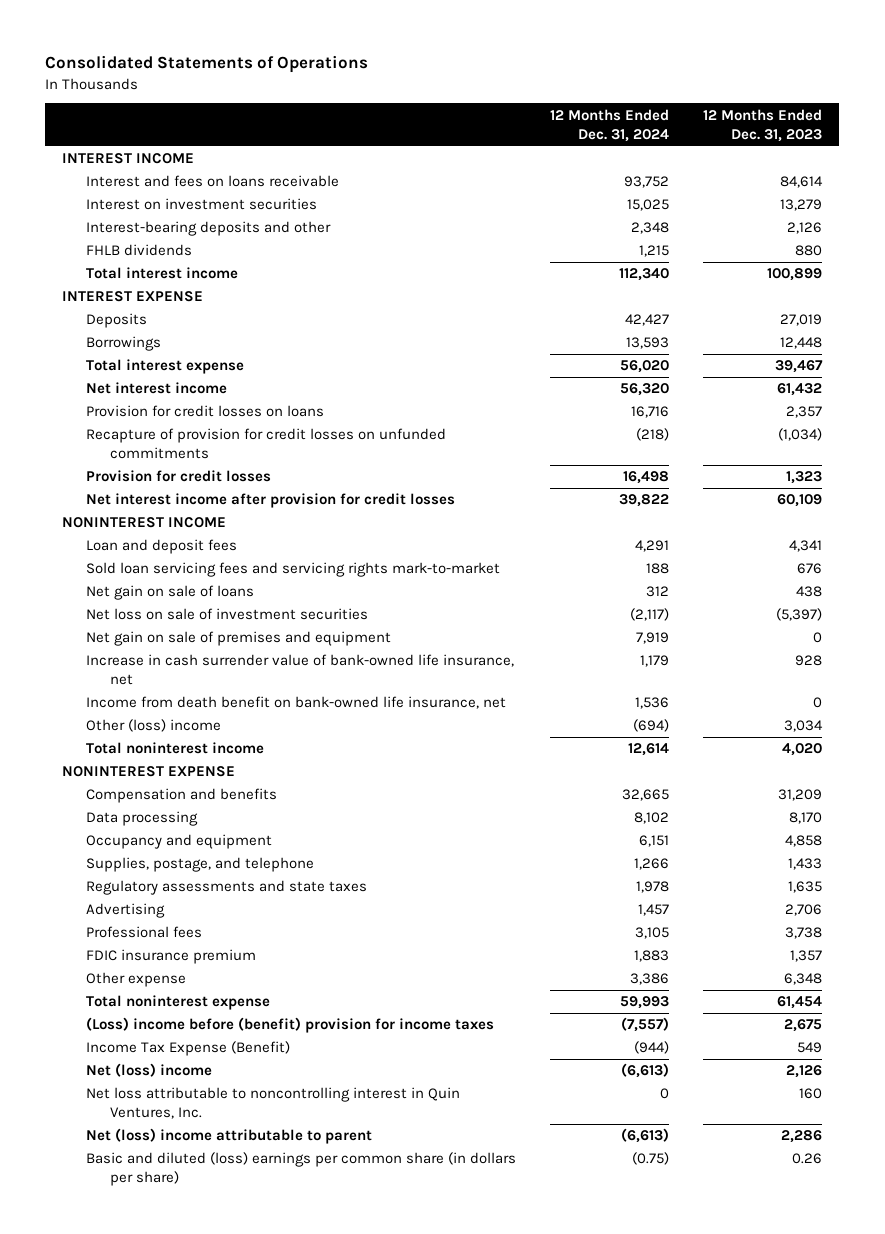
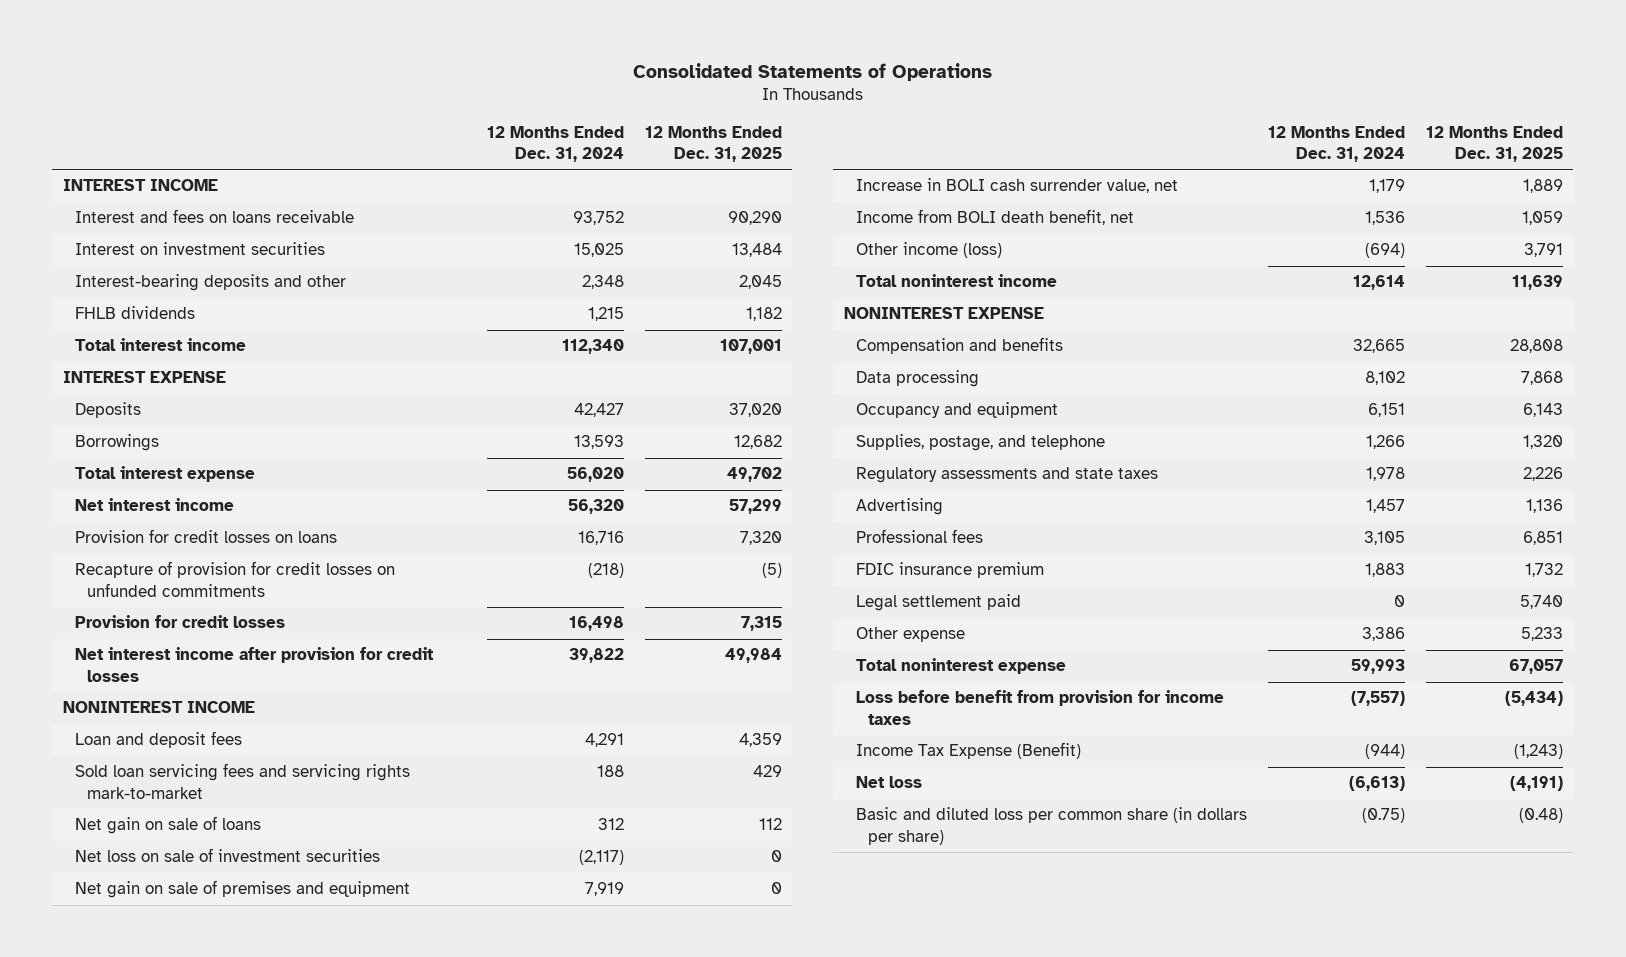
- | 12 Months Ended Dec. 31, 2024 | 12 Months Ended Dec. 31, 2023
+ | 12 Months Ended Dec. 31, 2024 | 12 Months Ended Dec. 31, 2025
- Increase in cash surrender value of bank-owned life insurance, net | 1,179 | 928
- Income from death benefit on bank-owned life insurance, net | 1,536 | 0
- Other (loss) income | (694) | 3,034
+ Increase in BOLI cash surrender value, net | 1,179 | 1,889
+ Income from BOLI death benefit, net | 1,536 | 1,059
+ Other income (loss) | (694) | 3,791
+ Legal settlement paid | 0 | 5,740
- (Loss) income before (benefit) provision for income taxes | (7,557) | 2,675
+ Loss before benefit from provision for income taxes | (7,557) | (5,434)
- Net (loss) income | (6,613) | 2,126
- Net loss attributable to noncontrolling interest in Quin Ventures, Inc. | 0 | 160
- Net (loss) income attributable to parent | (6,613) | 2,286
- Basic and diluted (loss) earnings per common share (in dollars per share) | (0.75) | 0.26
+ Net loss | (6,613) | (4,191)
+ Basic and diluted loss per common share (in dollars per share) | (0.75) | (0.48)

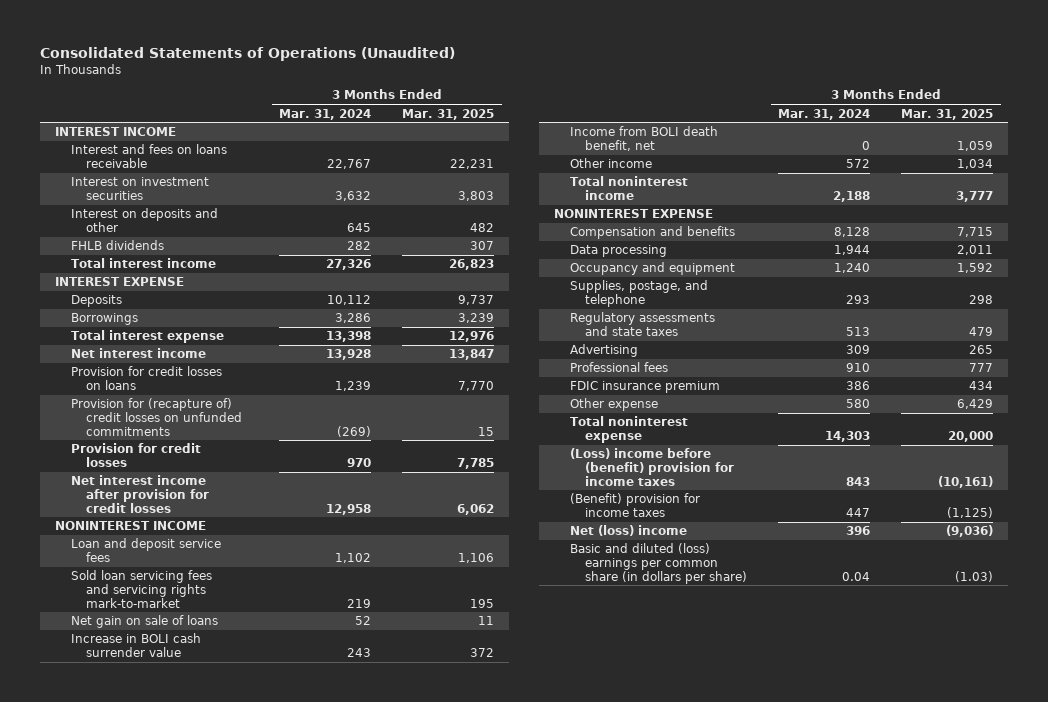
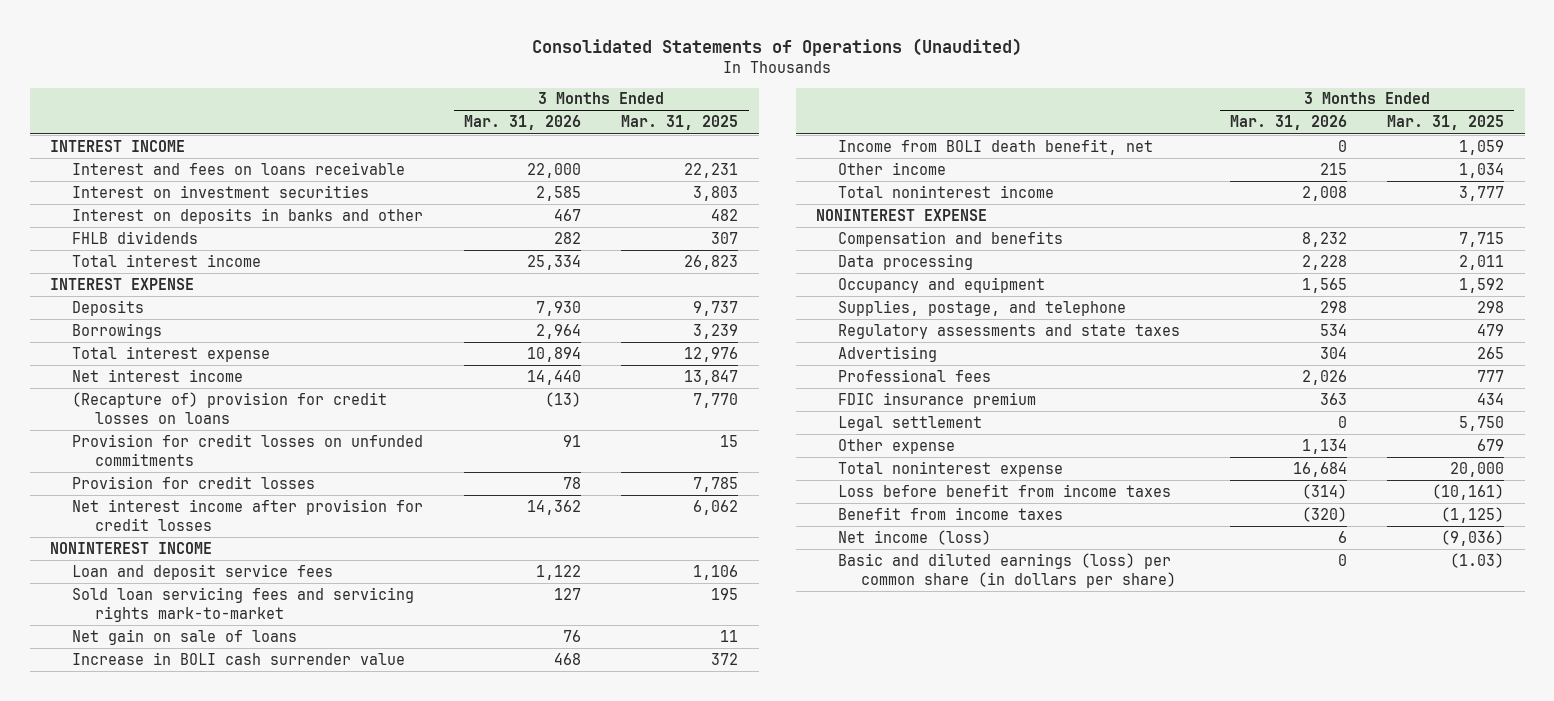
- | 3 Months Ended Mar. 31, 2024 | 3 Months Ended Mar. 31, 2025
+ | 3 Months Ended Mar. 31, 2026 | 3 Months Ended Mar. 31, 2025
- Interest on deposits and other | 645 | 482
+ Interest on deposits in banks and other | 467 | 482
- Provision for credit losses on loans | 1,239 | 7,770
- Provision for (recapture of) credit losses on unfunded commitments | (269) | 15
+ (Recapture of) provision for credit losses on loans | (13) | 7,770
+ Provision for credit losses on unfunded commitments | 91 | 15
- Other expense | 580 | 6,429
+ Legal settlement | 0 | 5,750
+ Other expense | 1,134 | 679
- (Loss) income before (benefit) provision for income taxes | 843 | (10,161)
- (Benefit) provision for income taxes | 447 | (1,125)
- Net (loss) income | 396 | (9,036)
- Basic and diluted (loss) earnings per common share (in dollars per share) | 0.04 | (1.03)
+ Loss before benefit from income taxes | (314) | (10,161)
+ Benefit from income taxes | (320) | (1,125)
+ Net income (loss) | 6 | (9,036)
+ Basic and diluted earnings (loss) per common share (in dollars per share) | 0 | (1.03)

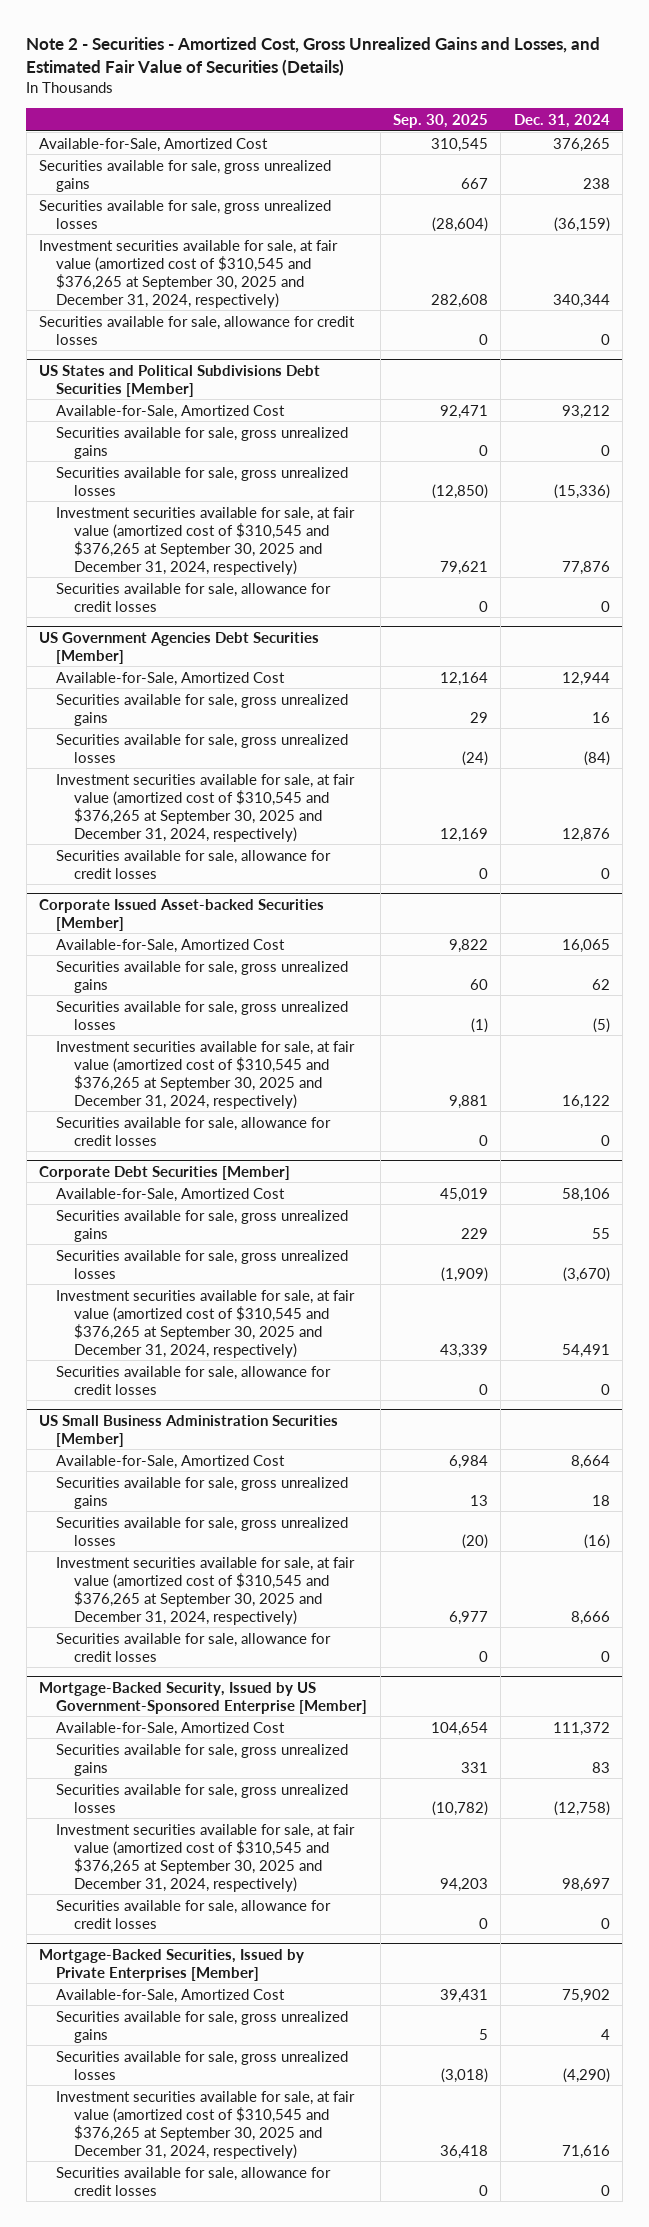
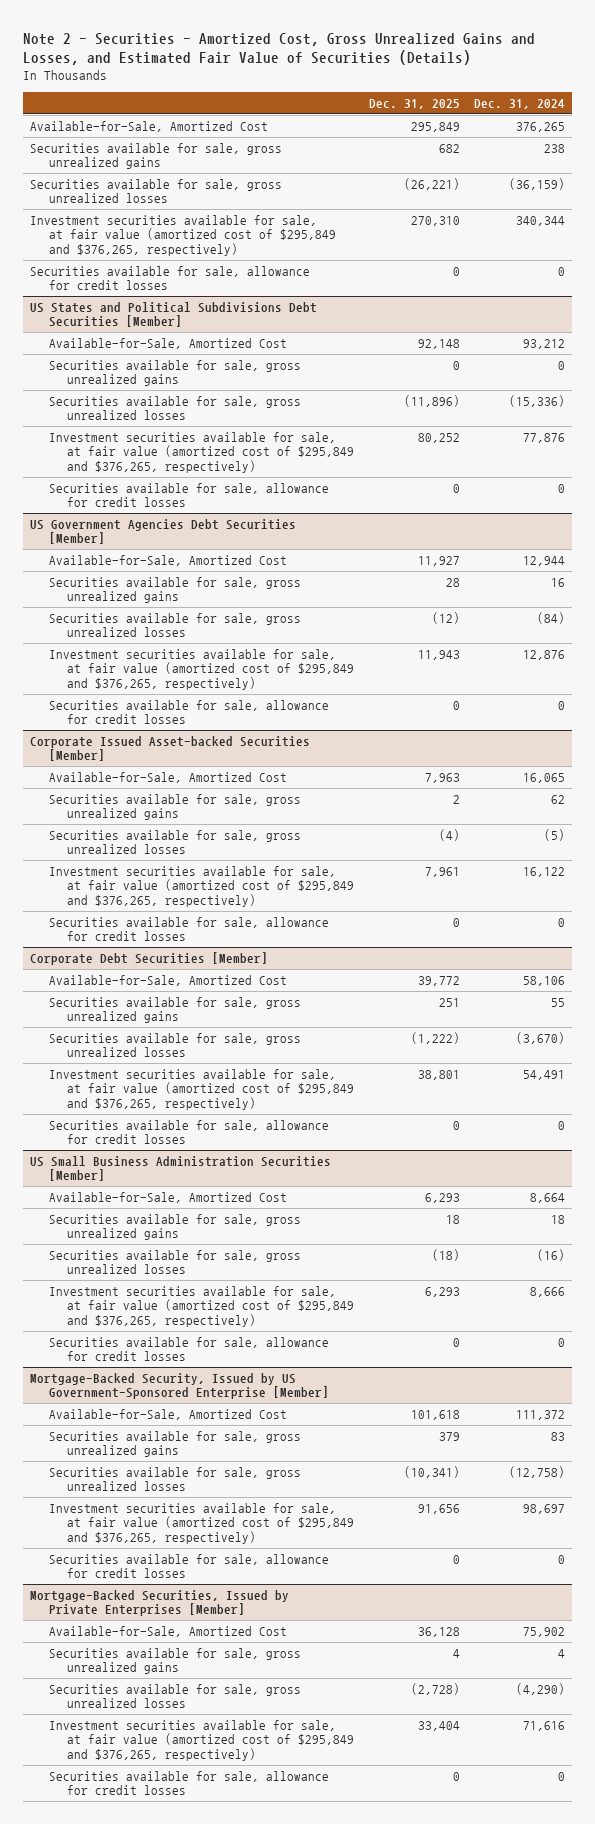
- | Sep. 30, 2025 | Dec. 31, 2024
+ | Dec. 31, 2025 | Dec. 31, 2024
- Investment securities available for sale, at fair value (amortized cost of $310,545 and $376,265 at September 30, 2025 and December 31, 2024, respectively) | 282,608 | 340,344
+ Investment securities available for sale, at fair value (amortized cost of $295,849 and $376,265, respectively) | 270,310 | 340,344
@ US States and Political Subdivisions Debt Securities [Member]
- Investment securities available for sale, at fair value (amortized cost of $310,545 and $376,265 at September 30, 2025 and December 31, 2024, respectively) | 79,621 | 77,876
+ Investment securities available for sale, at fair value (amortized cost of $295,849 and $376,265, respectively) | 80,252 | 77,876
@ US Government Agencies Debt Securities [Member]
- Investment securities available for sale, at fair value (amortized cost of $310,545 and $376,265 at September 30, 2025 and December 31, 2024, respectively) | 12,169 | 12,876
+ Investment securities available for sale, at fair value (amortized cost of $295,849 and $376,265, respectively) | 11,943 | 12,876
@ Corporate Issued Asset-backed Securities [Member]
- Investment securities available for sale, at fair value (amortized cost of $310,545 and $376,265 at September 30, 2025 and December 31, 2024, respectively) | 9,881 | 16,122
+ Investment securities available for sale, at fair value (amortized cost of $295,849 and $376,265, respectively) | 7,961 | 16,122
@ Corporate Debt Securities [Member]
- Investment securities available for sale, at fair value (amortized cost of $310,545 and $376,265 at September 30, 2025 and December 31, 2024, respectively) | 43,339 | 54,491
+ Investment securities available for sale, at fair value (amortized cost of $295,849 and $376,265, respectively) | 38,801 | 54,491
@ US Small Business Administration Securities [Member]
- Investment securities available for sale, at fair value (amortized cost of $310,545 and $376,265 at September 30, 2025 and December 31, 2024, respectively) | 6,977 | 8,666
+ Investment securities available for sale, at fair value (amortized cost of $295,849 and $376,265, respectively) | 6,293 | 8,666
@ Mortgage-Backed Security, Issued by US Government-Sponsored Enterprise [Member]
- Investment securities available for sale, at fair value (amortized cost of $310,545 and $376,265 at September 30, 2025 and December 31, 2024, respectively) | 94,203 | 98,697
+ Investment securities available for sale, at fair value (amortized cost of $295,849 and $376,265, respectively) | 91,656 | 98,697
@ Mortgage-Backed Securities, Issued by Private Enterprises [Member]
- Investment securities available for sale, at fair value (amortized cost of $310,545 and $376,265 at September 30, 2025 and December 31, 2024, respectively) | 36,418 | 71,616
+ Investment securities available for sale, at fair value (amortized cost of $295,849 and $376,265, respectively) | 33,404 | 71,616

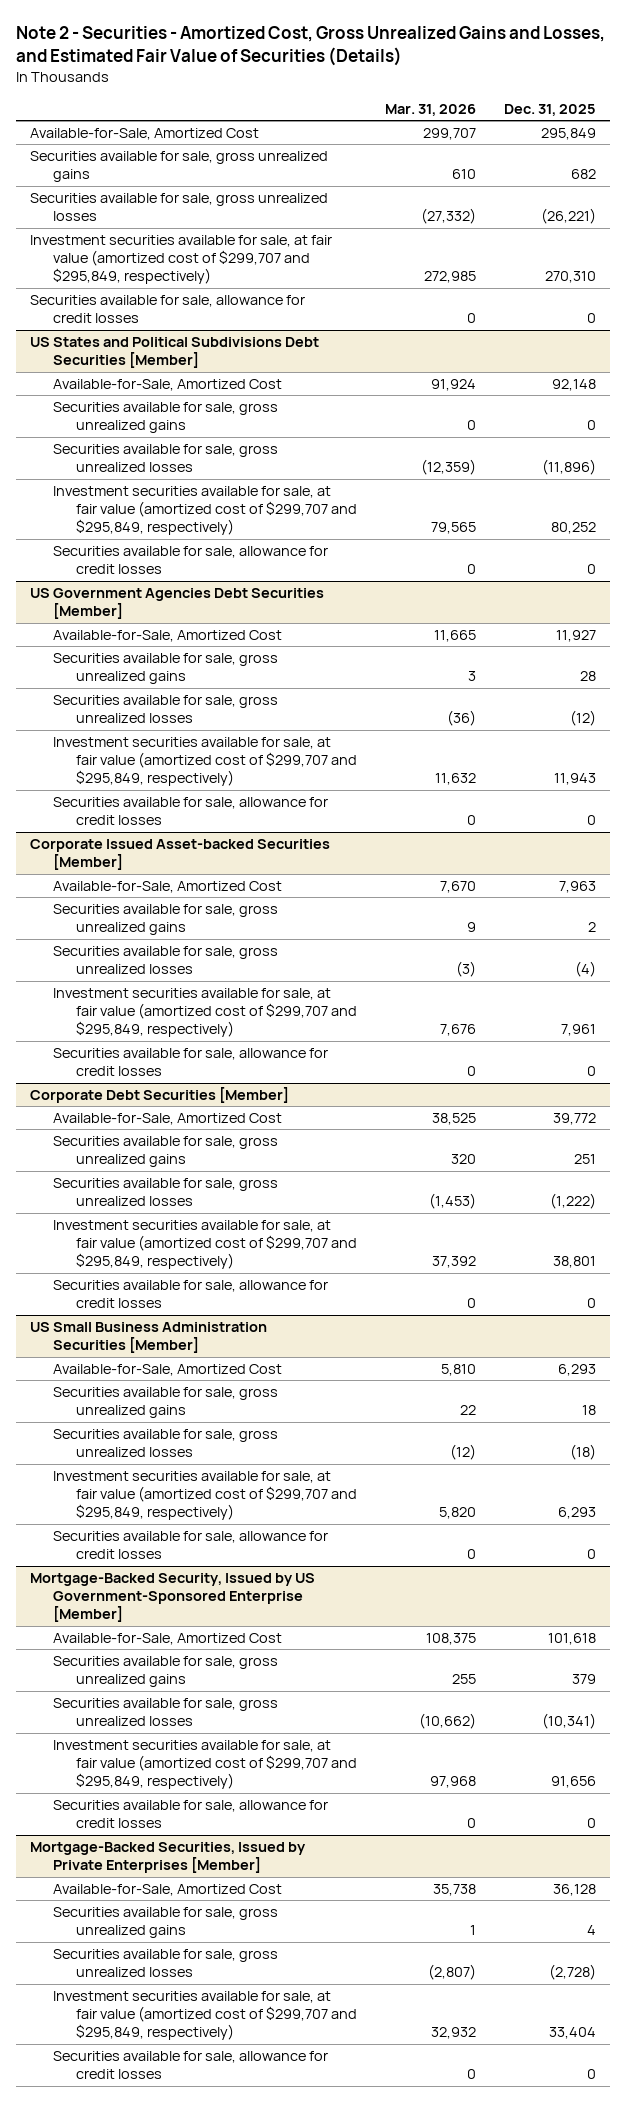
- | Dec. 31, 2025 | Dec. 31, 2024
+ | Mar. 31, 2026 | Dec. 31, 2025
- Investment securities available for sale, at fair value (amortized cost of $295,849 and $376,265, respectively) | 270,310 | 340,344
+ Investment securities available for sale, at fair value (amortized cost of $299,707 and $295,849, respectively) | 272,985 | 270,310
@ US States and Political Subdivisions Debt Securities [Member]
- Investment securities available for sale, at fair value (amortized cost of $295,849 and $376,265, respectively) | 80,252 | 77,876
+ Investment securities available for sale, at fair value (amortized cost of $299,707 and $295,849, respectively) | 79,565 | 80,252
@ US Government Agencies Debt Securities [Member]
- Investment securities available for sale, at fair value (amortized cost of $295,849 and $376,265, respectively) | 11,943 | 12,876
+ Investment securities available for sale, at fair value (amortized cost of $299,707 and $295,849, respectively) | 11,632 | 11,943
@ Corporate Issued Asset-backed Securities [Member]
- Investment securities available for sale, at fair value (amortized cost of $295,849 and $376,265, respectively) | 7,961 | 16,122
+ Investment securities available for sale, at fair value (amortized cost of $299,707 and $295,849, respectively) | 7,676 | 7,961
@ Corporate Debt Securities [Member]
- Investment securities available for sale, at fair value (amortized cost of $295,849 and $376,265, respectively) | 38,801 | 54,491
+ Investment securities available for sale, at fair value (amortized cost of $299,707 and $295,849, respectively) | 37,392 | 38,801
@ US Small Business Administration Securities [Member]
- Investment securities available for sale, at fair value (amortized cost of $295,849 and $376,265, respectively) | 6,293 | 8,666
+ Investment securities available for sale, at fair value (amortized cost of $299,707 and $295,849, respectively) | 5,820 | 6,293
@ Mortgage-Backed Security, Issued by US Government-Sponsored Enterprise [Member]
- Investment securities available for sale, at fair value (amortized cost of $295,849 and $376,265, respectively) | 91,656 | 98,697
+ Investment securities available for sale, at fair value (amortized cost of $299,707 and $295,849, respectively) | 97,968 | 91,656
@ Mortgage-Backed Securities, Issued by Private Enterprises [Member]
- Investment securities available for sale, at fair value (amortized cost of $295,849 and $376,265, respectively) | 33,404 | 71,616
+ Investment securities available for sale, at fair value (amortized cost of $299,707 and $295,849, respectively) | 32,932 | 33,404

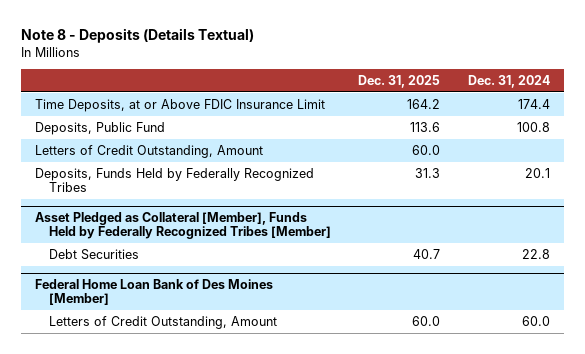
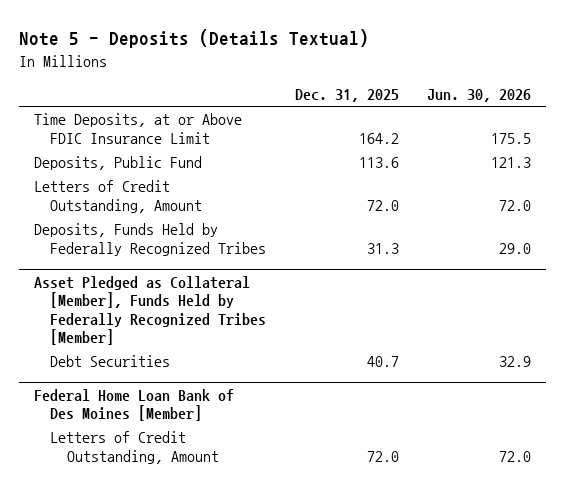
- Note 8 - Deposits (Details Textual)
+ Note 5 - Deposits (Details Textual)
- | Dec. 31, 2025 | Dec. 31, 2024
+ | Dec. 31, 2025 | Jun. 30, 2026
- Letters of Credit Outstanding, Amount | 60.0 |
+ Letters of Credit Outstanding, Amount | 72.0 | 72.0
@ Federal Home Loan Bank of Des Moines [Member]
- Letters of Credit Outstanding, Amount | 60.0 | 60.0
+ Letters of Credit Outstanding, Amount | 72.0 | 72.0

